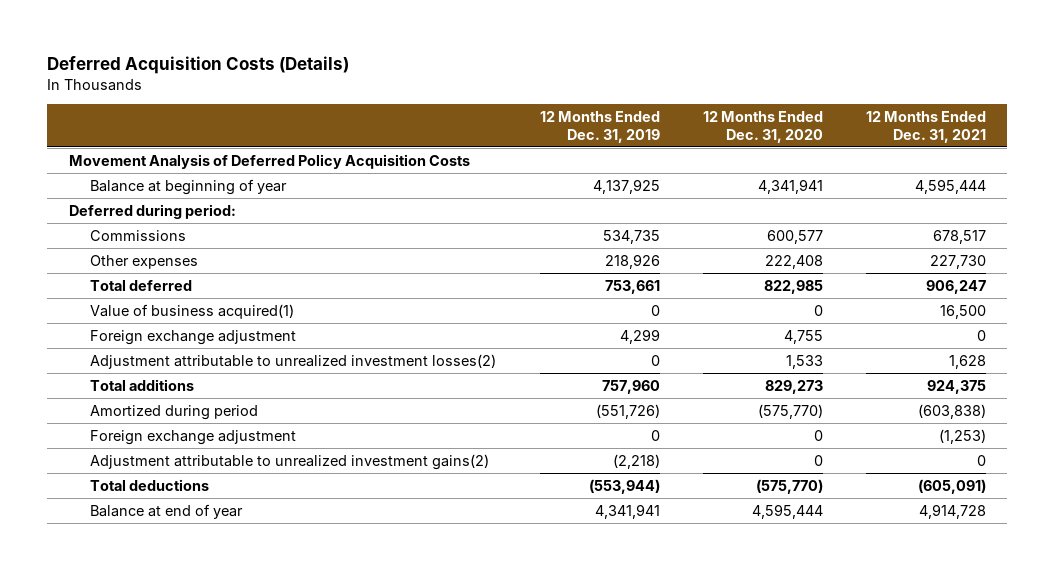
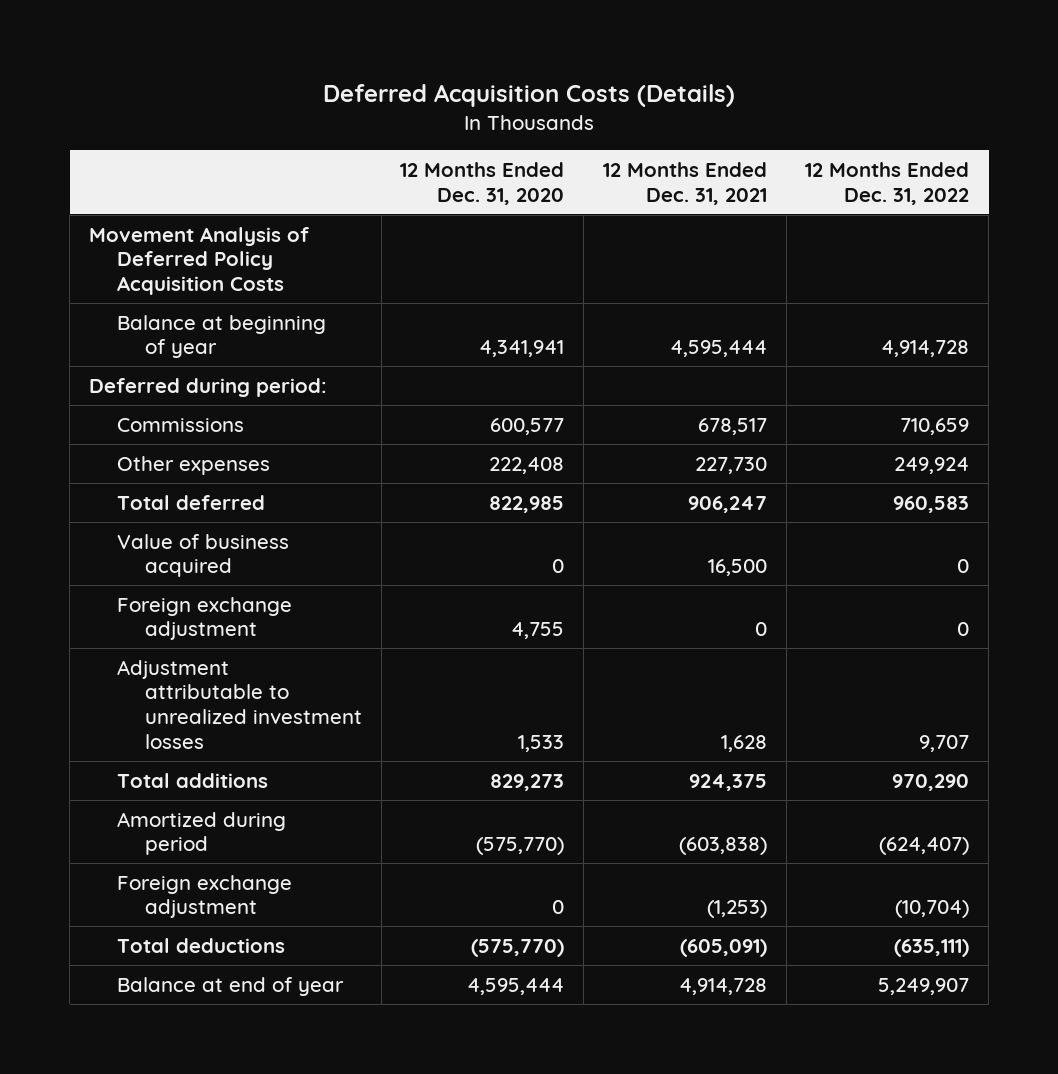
- | 12 Months Ended Dec. 31, 2019 | 12 Months Ended Dec. 31, 2020 | 12 Months Ended Dec. 31, 2021
+ | 12 Months Ended Dec. 31, 2020 | 12 Months Ended Dec. 31, 2021 | 12 Months Ended Dec. 31, 2022
- Value of business acquired(1) | 0 | 0 | 16,500
+ Value of business acquired | 0 | 16,500 | 0
- Adjustment attributable to unrealized investment losses(2) | 0 | 1,533 | 1,628
+ Adjustment attributable to unrealized investment losses | 1,533 | 1,628 | 9,707
- Adjustment attributable to unrealized investment gains(2) | (2,218) | 0 | 0

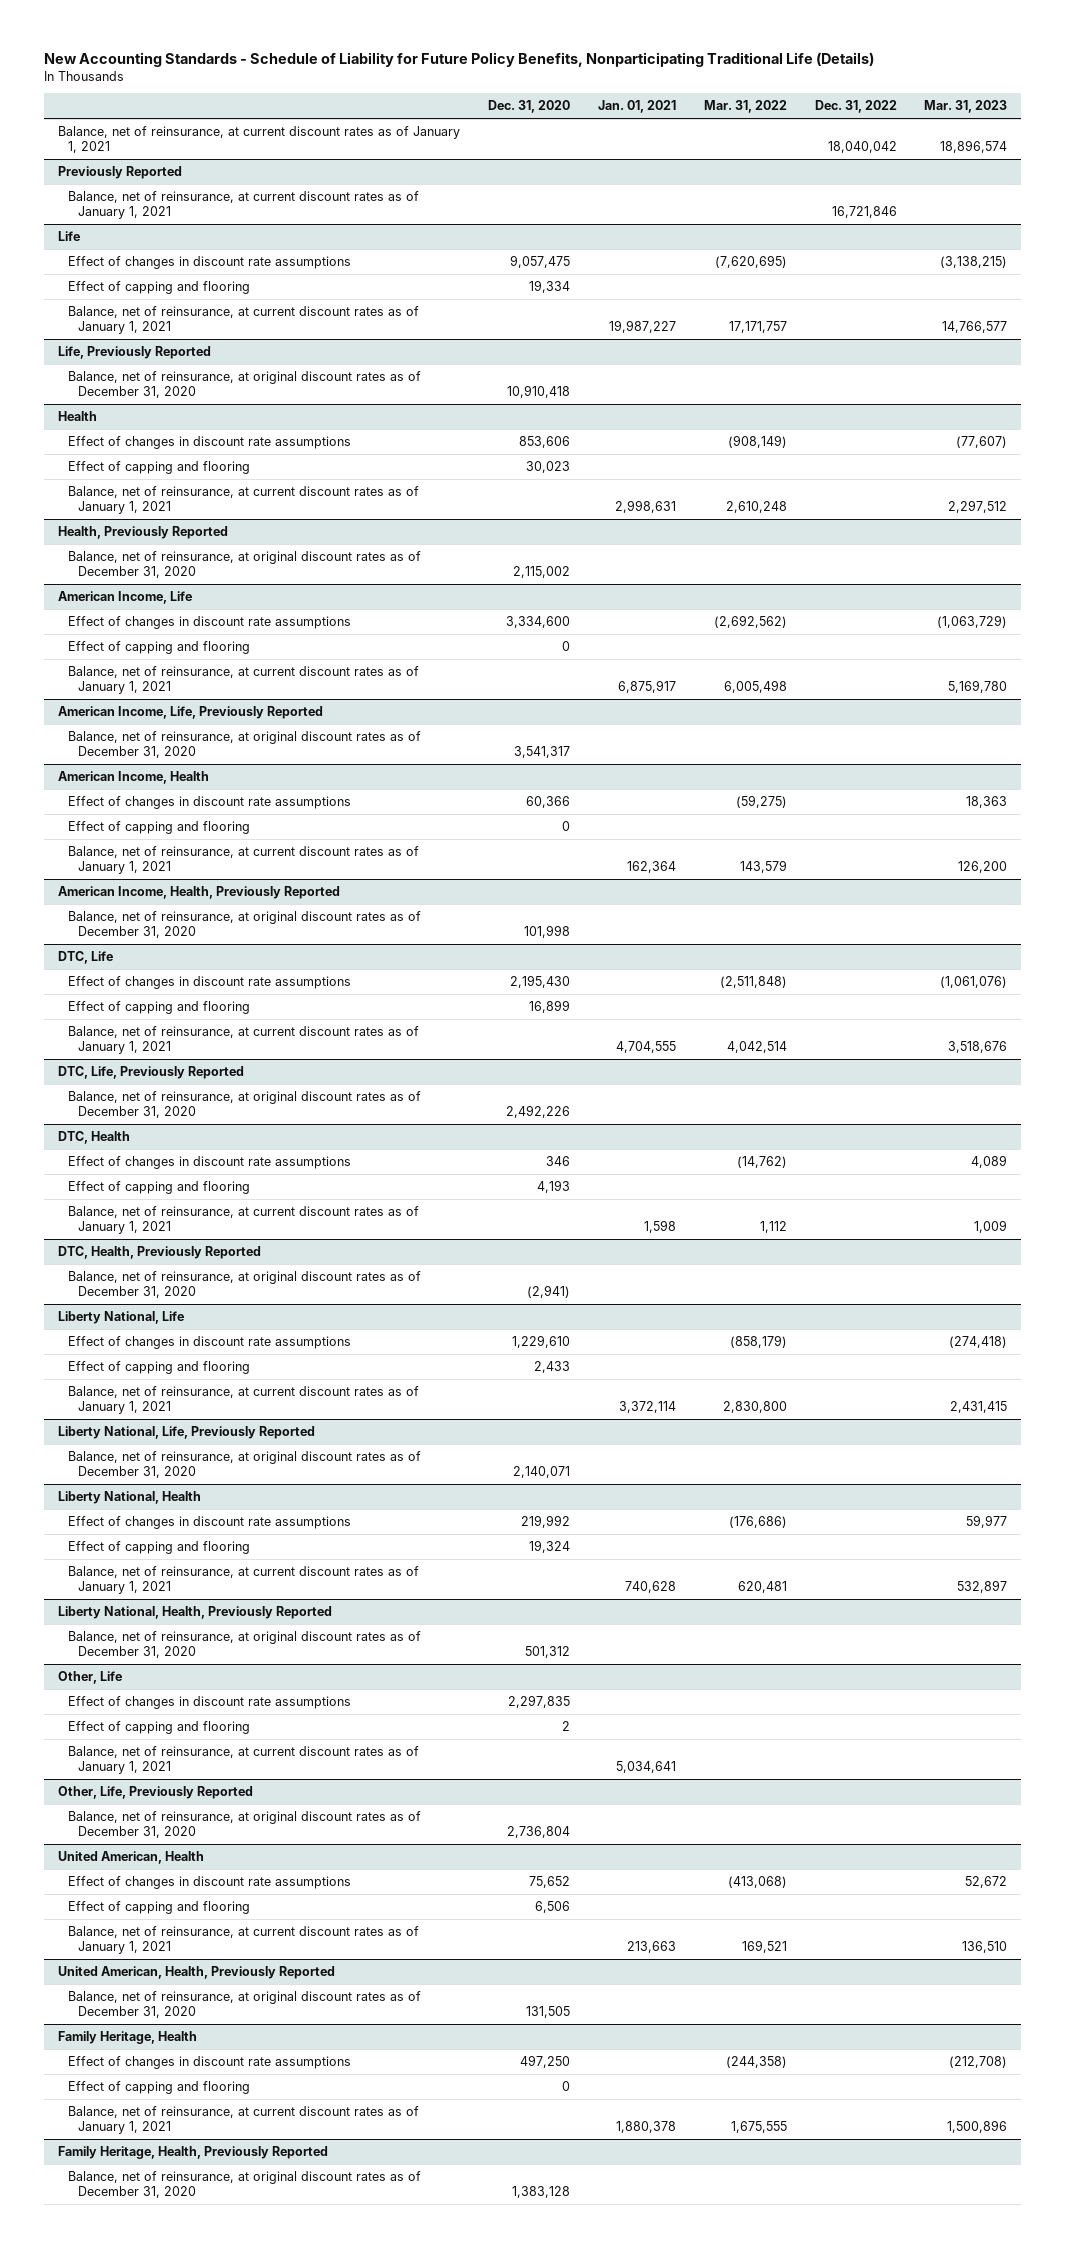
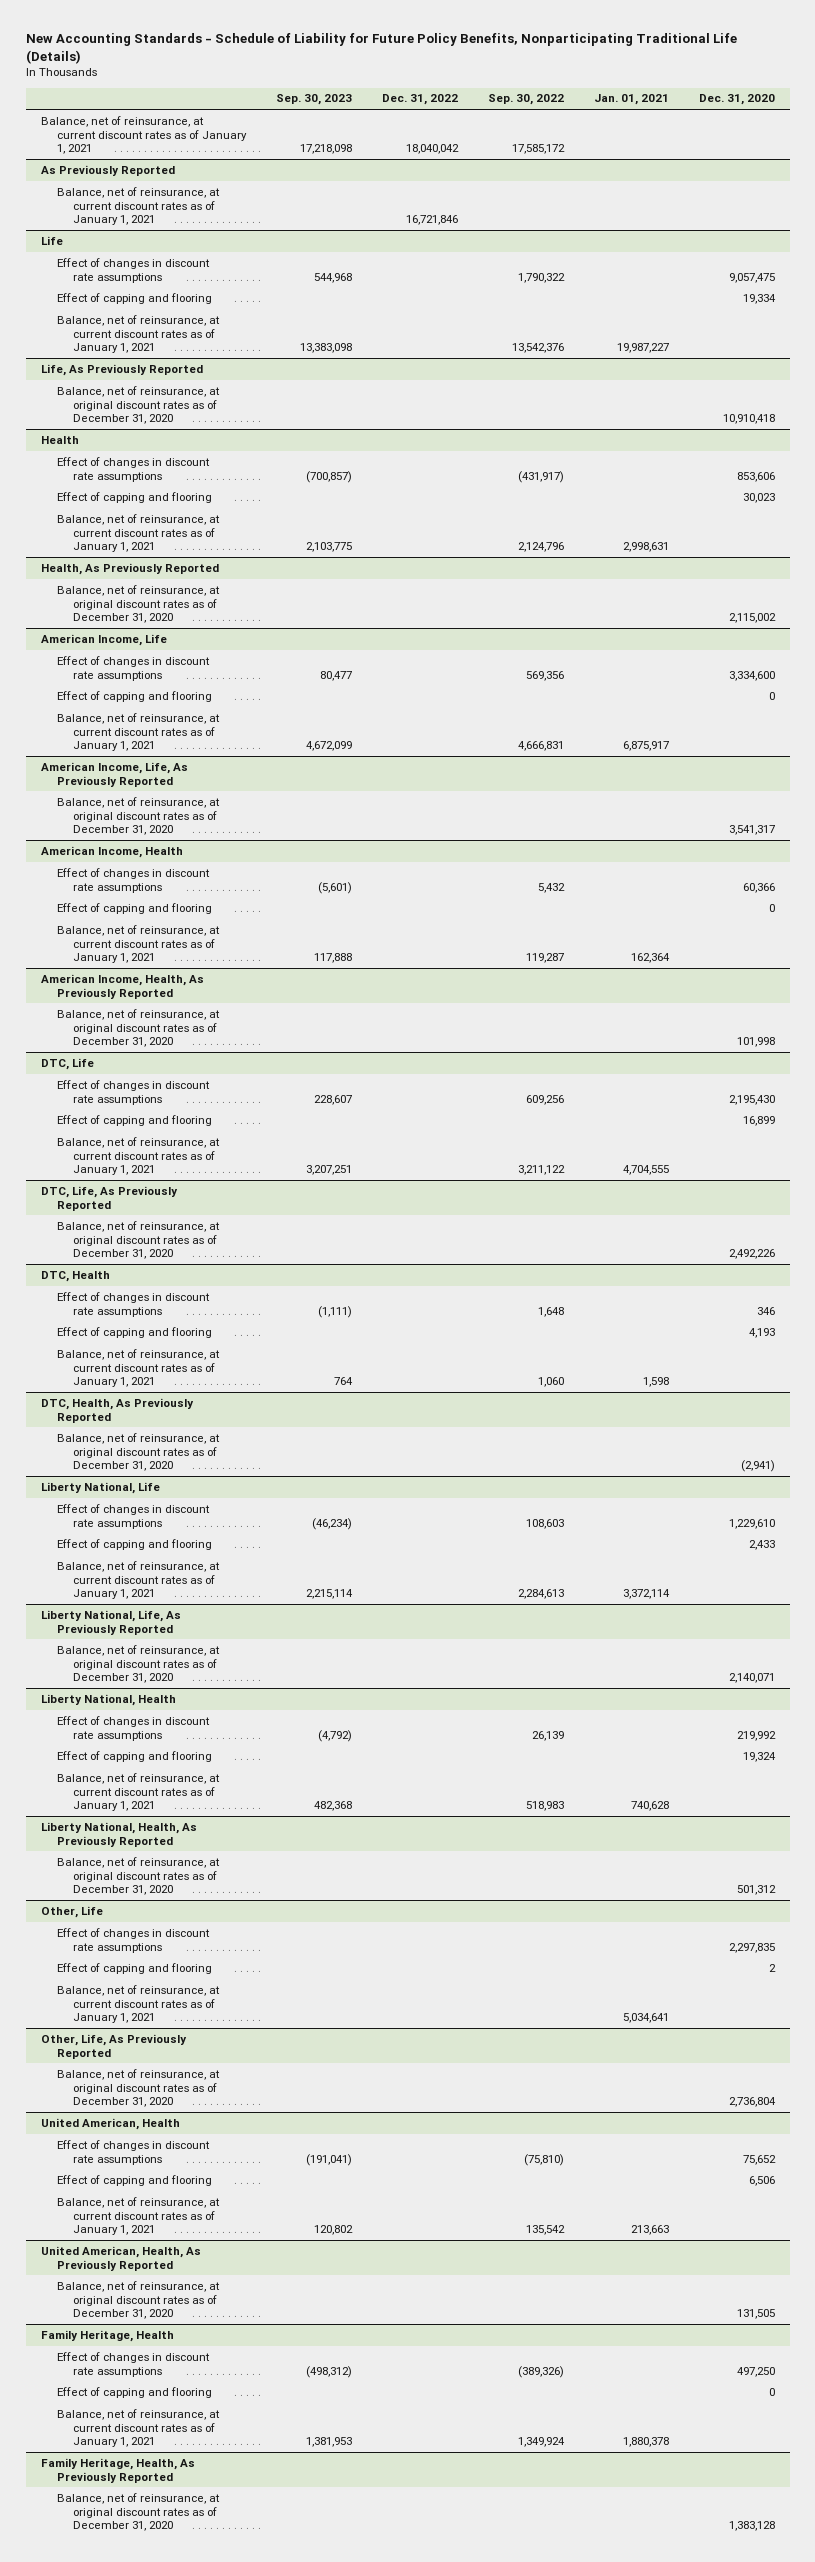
- | Dec. 31, 2020 | Jan. 01, 2021 | Mar. 31, 2022 | Dec. 31, 2022 | Mar. 31, 2023
+ | Sep. 30, 2023 | Dec. 31, 2022 | Sep. 30, 2022 | Jan. 01, 2021 | Dec. 31, 2020
- Previously Reported
+ As Previously Reported
- Life, Previously Reported
+ Life, As Previously Reported
- Health, Previously Reported
+ Health, As Previously Reported
- American Income, Life, Previously Reported
+ American Income, Life, As Previously Reported
- American Income, Health, Previously Reported
+ American Income, Health, As Previously Reported
- DTC, Life, Previously Reported
+ DTC, Life, As Previously Reported
- DTC, Health, Previously Reported
+ DTC, Health, As Previously Reported
- Liberty National, Life, Previously Reported
+ Liberty National, Life, As Previously Reported
- Liberty National, Health, Previously Reported
+ Liberty National, Health, As Previously Reported
- Other, Life, Previously Reported
+ Other, Life, As Previously Reported
- United American, Health, Previously Reported
+ United American, Health, As Previously Reported
- Family Heritage, Health, Previously Reported
+ Family Heritage, Health, As Previously Reported

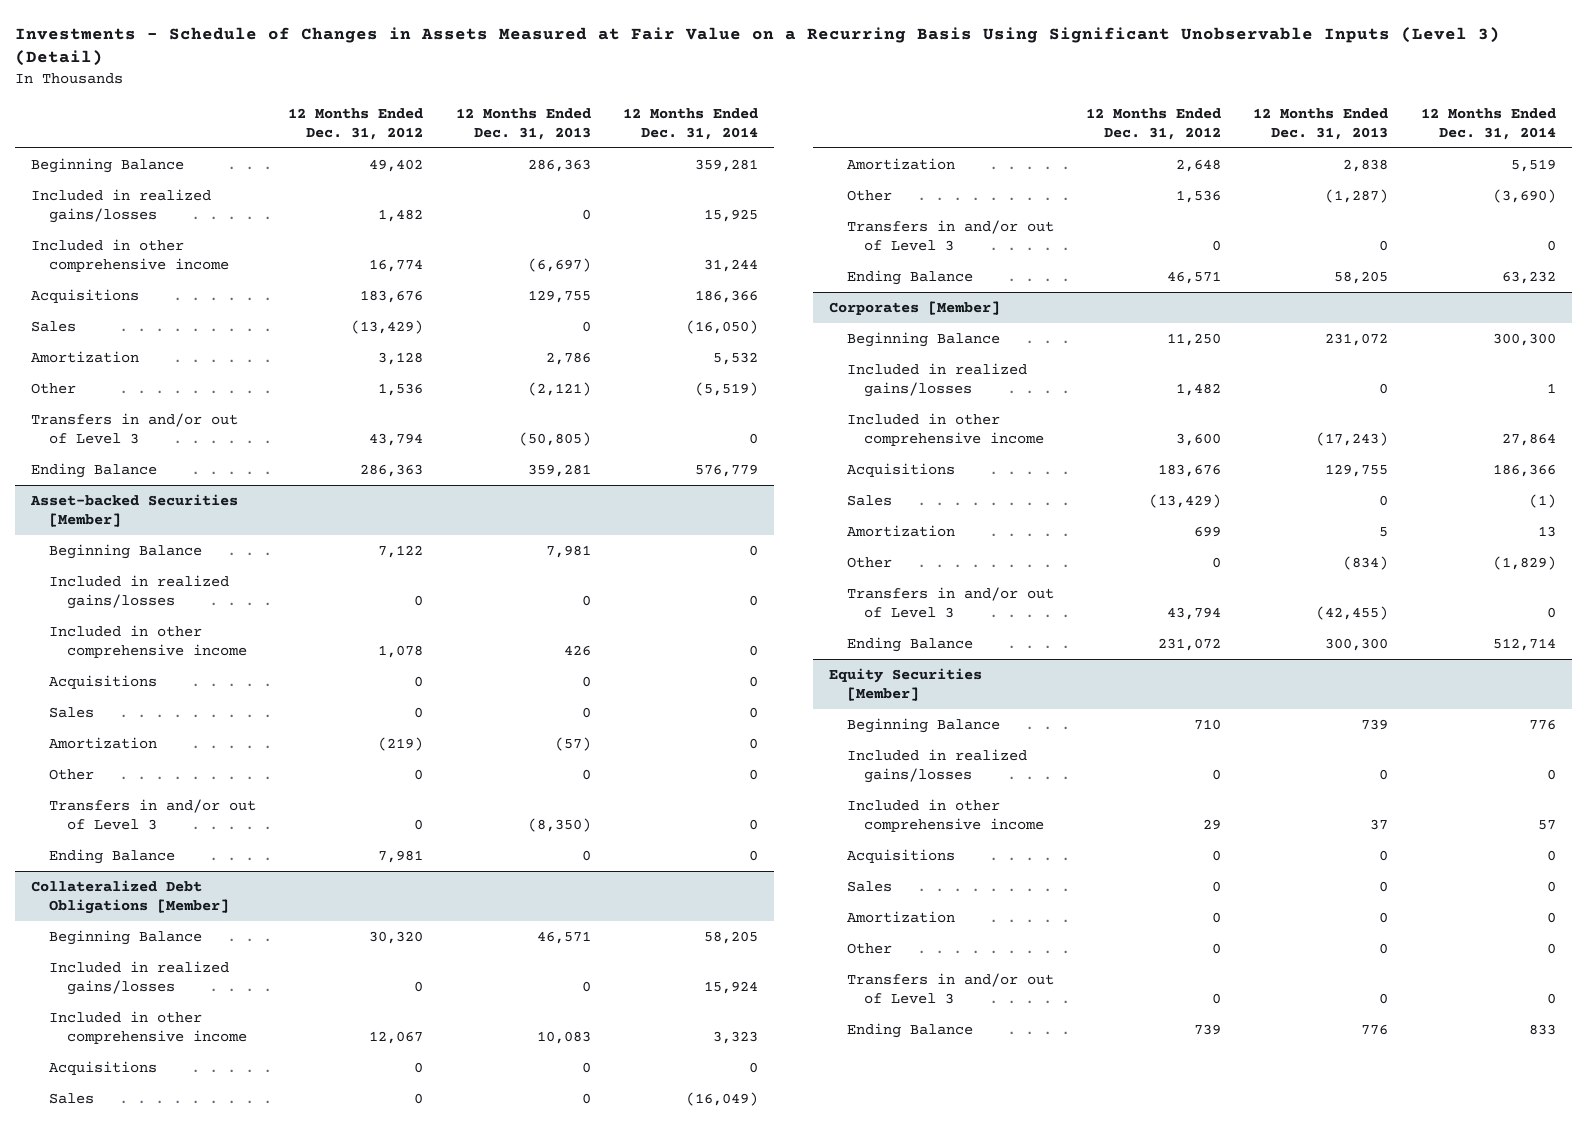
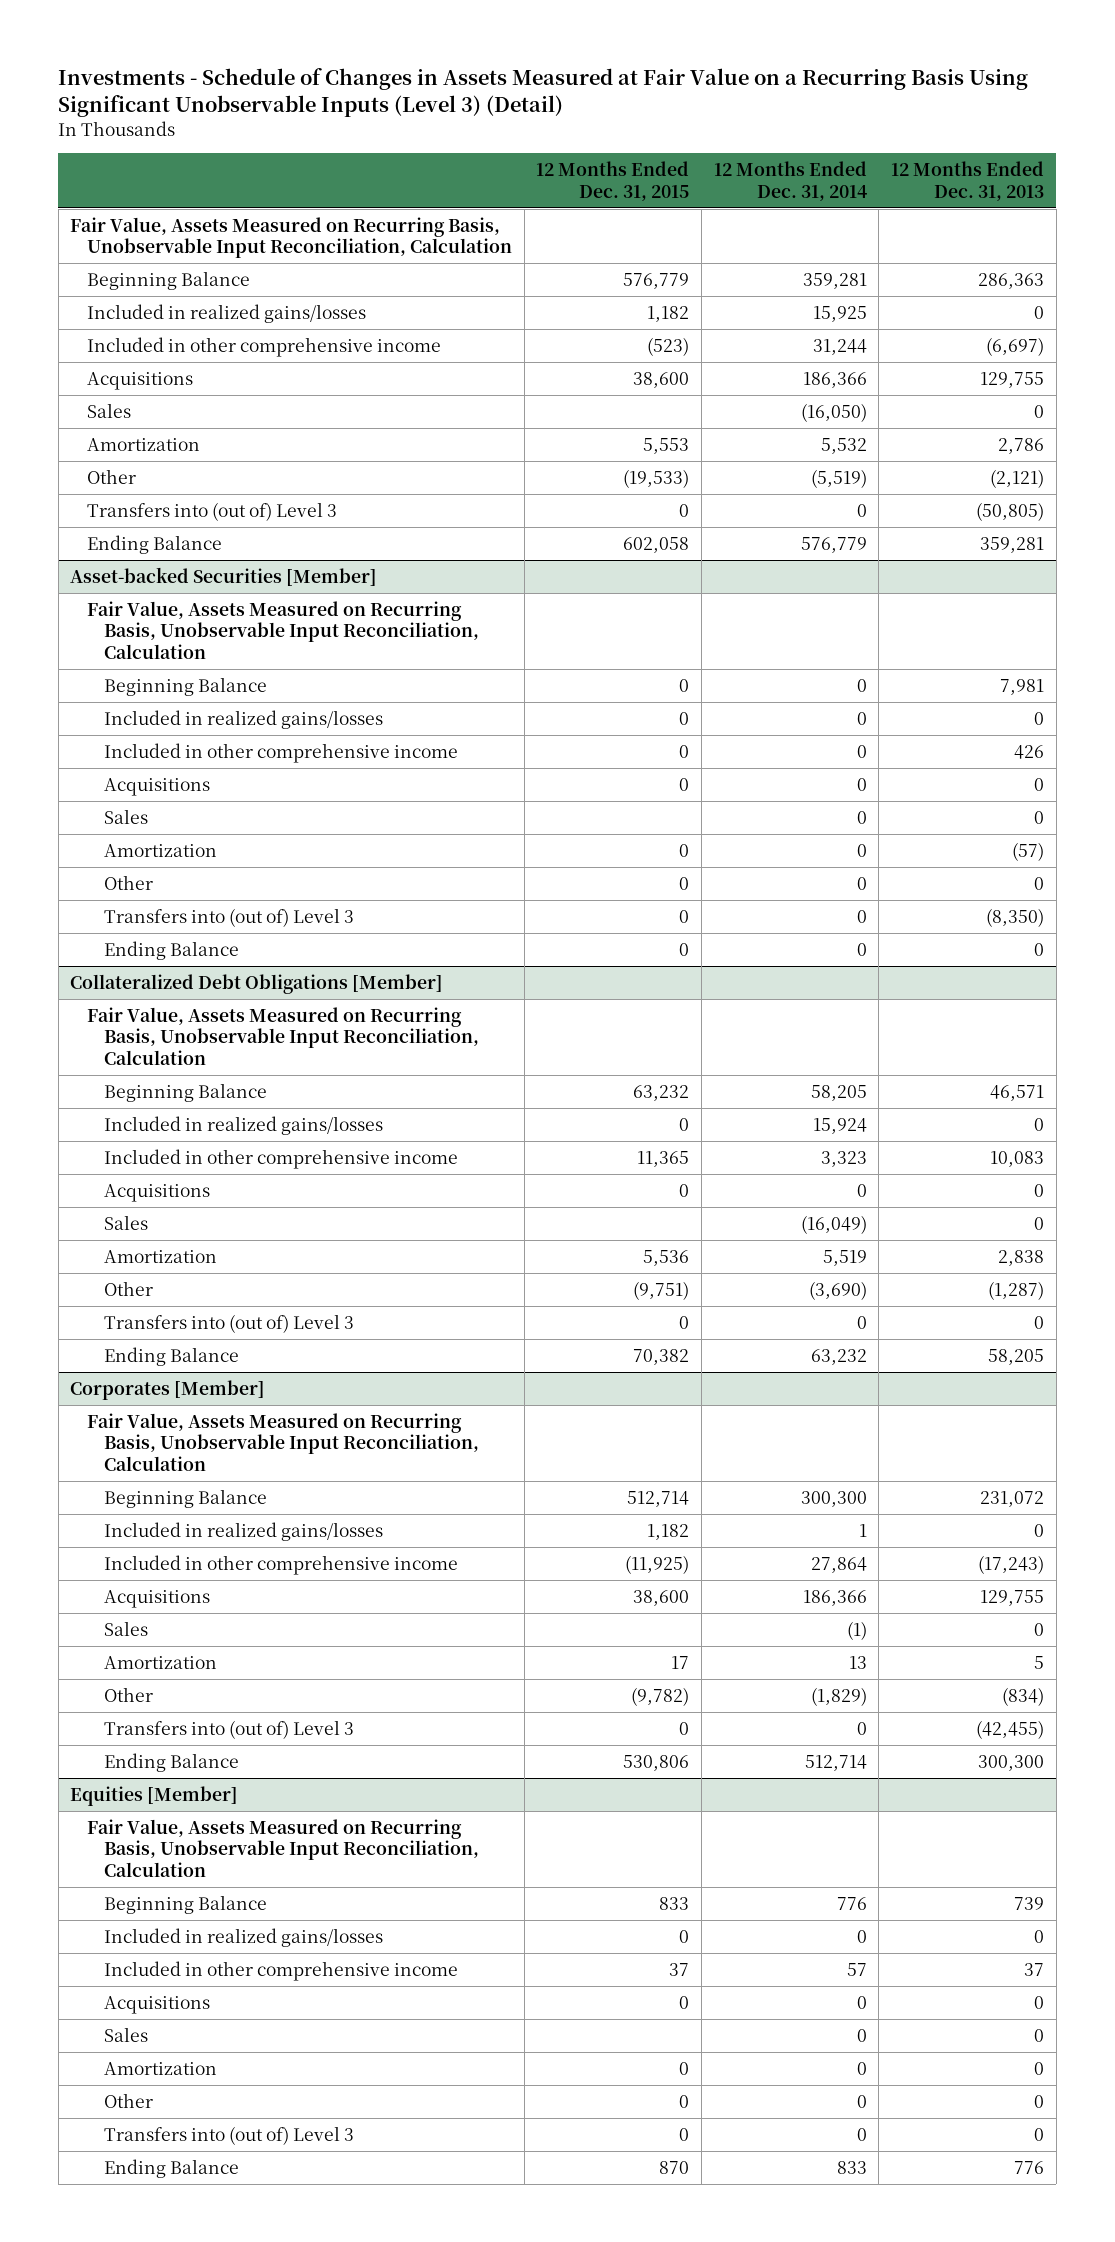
- | 12 Months Ended Dec. 31, 2012 | 12 Months Ended Dec. 31, 2013 | 12 Months Ended Dec. 31, 2014
+ | 12 Months Ended Dec. 31, 2015 | 12 Months Ended Dec. 31, 2014 | 12 Months Ended Dec. 31, 2013
+ Fair Value, Assets Measured on Recurring Basis, Unobservable Input Reconciliation, Calculation
- Transfers in and/or out of Level 3 | 43,794 | (50,805) | 0
+ Transfers into (out of) Level 3 | 0 | 0 | (50,805)
@ Asset-backed Securities [Member]
+ Fair Value, Assets Measured on Recurring Basis, Unobservable Input Reconciliation, Calculation
- Transfers in and/or out of Level 3 | 0 | (8,350) | 0
+ Transfers into (out of) Level 3 | 0 | 0 | (8,350)
@ Collateralized Debt Obligations [Member]
+ Fair Value, Assets Measured on Recurring Basis, Unobservable Input Reconciliation, Calculation
- Transfers in and/or out of Level 3 | 0 | 0 | 0
+ Transfers into (out of) Level 3 | 0 | 0 | 0
@ Corporates [Member]
+ Fair Value, Assets Measured on Recurring Basis, Unobservable Input Reconciliation, Calculation
- Transfers in and/or out of Level 3 | 43,794 | (42,455) | 0
+ Transfers into (out of) Level 3 | 0 | 0 | (42,455)
- Equity Securities [Member]
+ Equities [Member]
+ Fair Value, Assets Measured on Recurring Basis, Unobservable Input Reconciliation, Calculation
- Transfers in and/or out of Level 3 | 0 | 0 | 0
+ Transfers into (out of) Level 3 | 0 | 0 | 0

